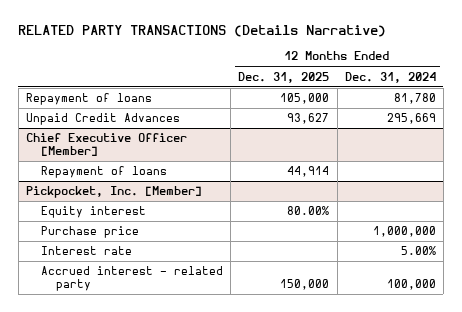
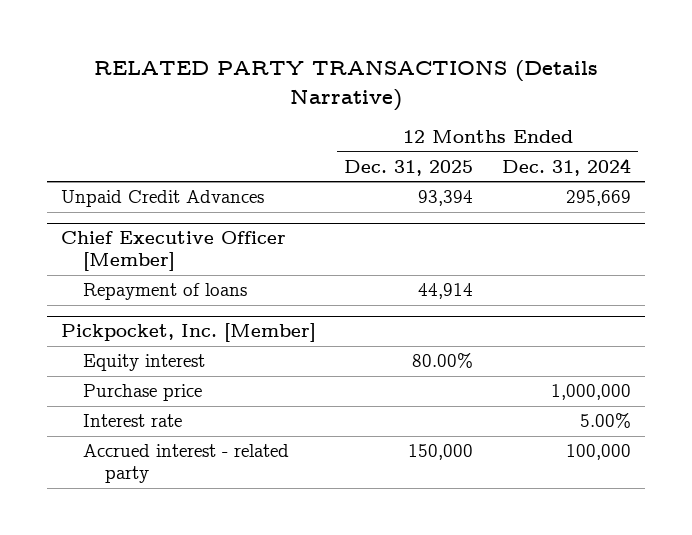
- Repayment of loans | 105,000 | 81,780
- Unpaid Credit Advances | 93,627 | 295,669
+ Unpaid Credit Advances | 93,394 | 295,669

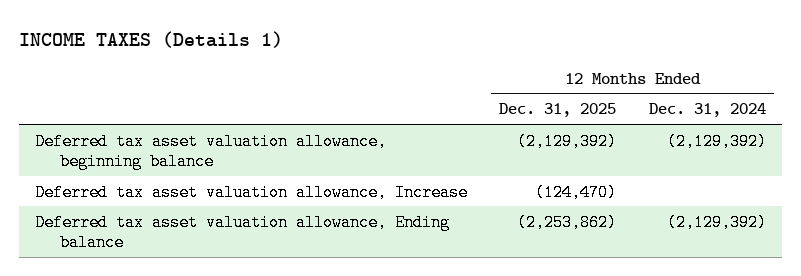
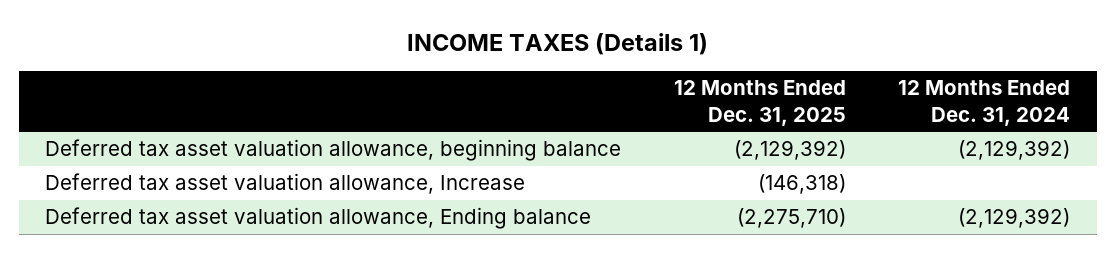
- Deferred tax asset valuation allowance, Increase | (124,470) |
- Deferred tax asset valuation allowance, Ending balance | (2,253,862) | (2,129,392)
+ Deferred tax asset valuation allowance, Increase | (146,318) |
+ Deferred tax asset valuation allowance, Ending balance | (2,275,710) | (2,129,392)

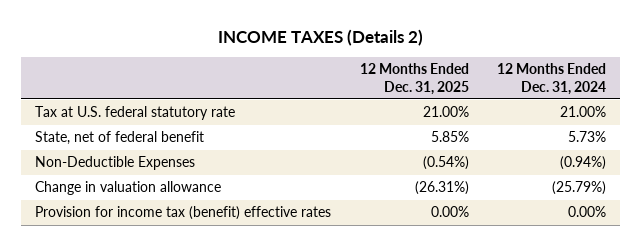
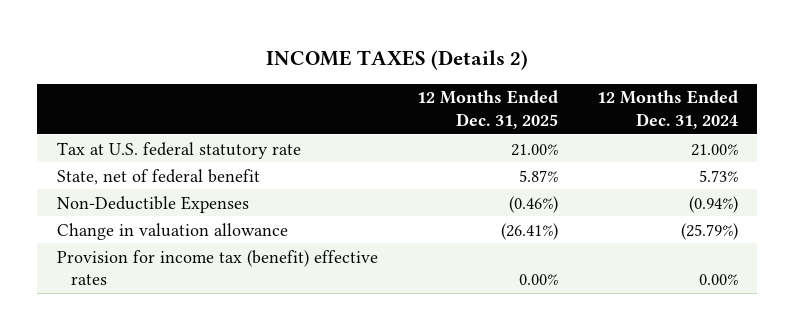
- State, net of federal benefit | 5.85% | 5.73%
- Non-Deductible Expenses | (0.54%) | (0.94%)
- Change in valuation allowance | (26.31%) | (25.79%)
+ State, net of federal benefit | 5.87% | 5.73%
+ Non-Deductible Expenses | (0.46%) | (0.94%)
+ Change in valuation allowance | (26.41%) | (25.79%)

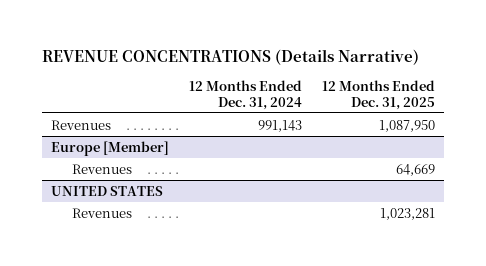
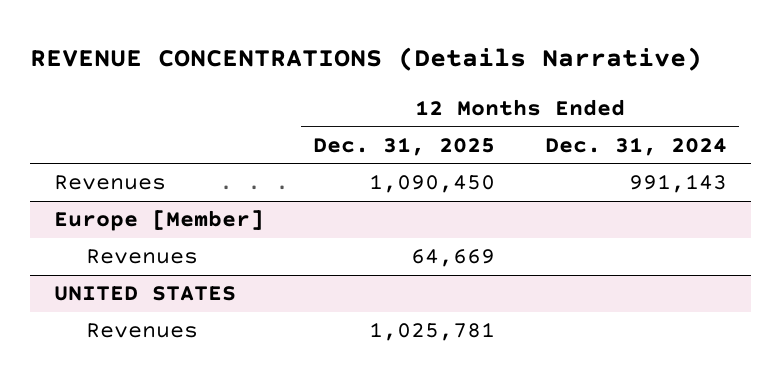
- | 12 Months Ended Dec. 31, 2024 | 12 Months Ended Dec. 31, 2025
+ | 12 Months Ended Dec. 31, 2025 | 12 Months Ended Dec. 31, 2024
- Revenues | 991,143 | 1,087,950
+ Revenues | 1,090,450 | 991,143
@ UNITED STATES
- Revenues | | 1,023,281
+ Revenues | 1,025,781 |

